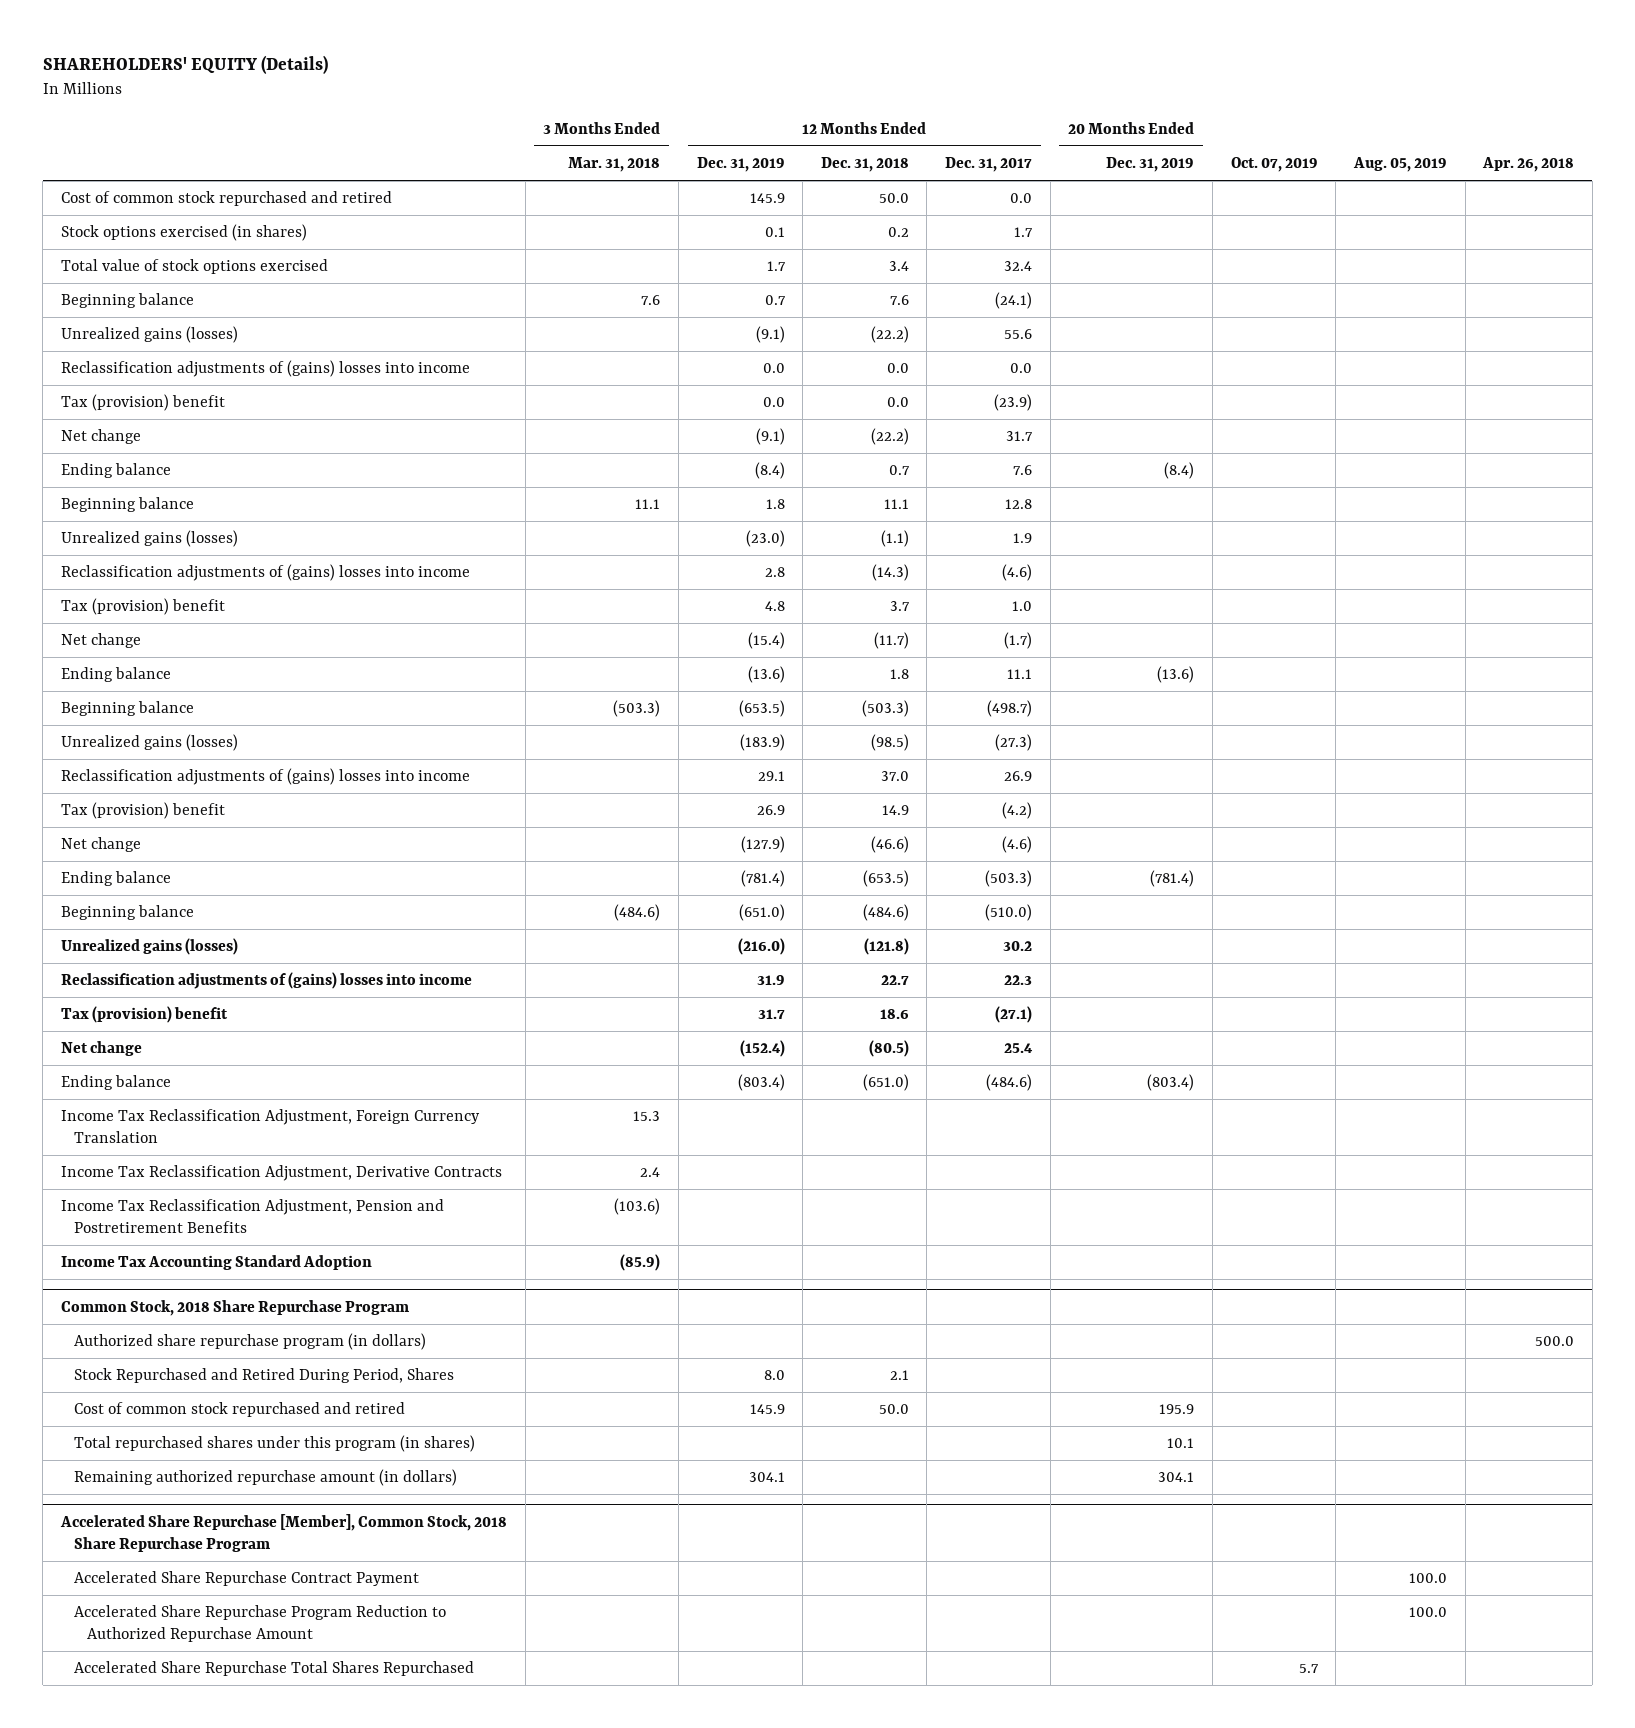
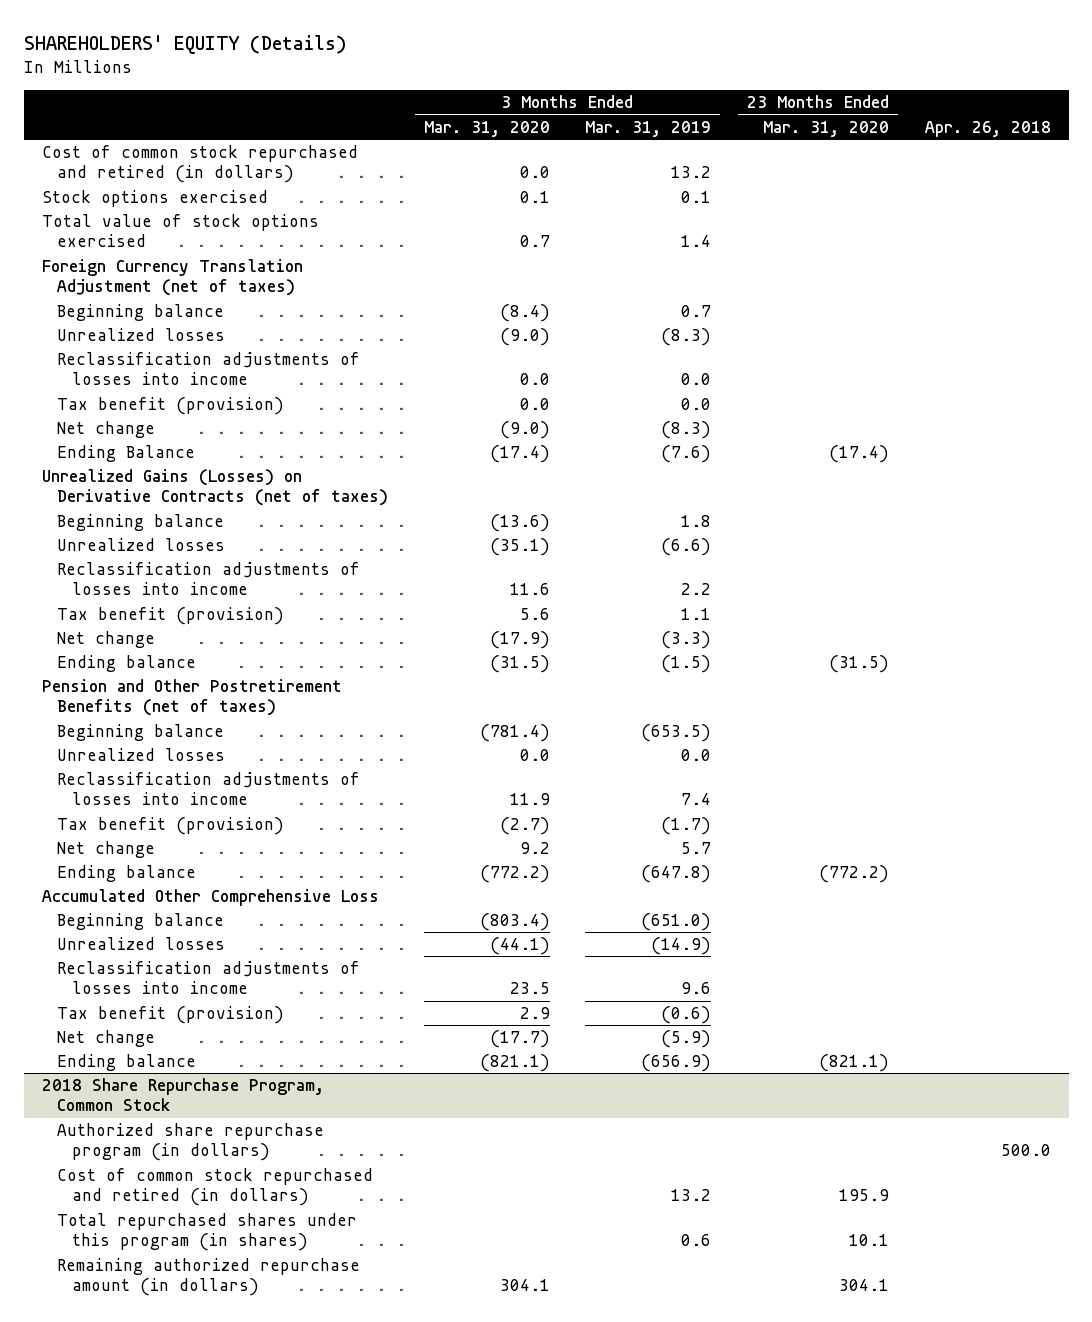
- | 3 Months Ended Mar. 31, 2018 | 12 Months Ended Dec. 31, 2019 | 12 Months Ended Dec. 31, 2018 | 12 Months Ended Dec. 31, 2017 | 20 Months Ended Dec. 31, 2019 | Oct. 07, 2019 | Aug. 05, 2019 | Apr. 26, 2018
+ | 3 Months Ended Mar. 31, 2020 | 3 Months Ended Mar. 31, 2019 | 23 Months Ended Mar. 31, 2020 | Apr. 26, 2018
- Cost of common stock repurchased and retired | | 145.9 | 50.0 | 0.0 | | | |
- Stock options exercised (in shares) | | 0.1 | 0.2 | 1.7 | | | |
+ Cost of common stock repurchased and retired (in dollars) | 0.0 | 13.2 | |
+ Stock options exercised | 0.1 | 0.1 | |
+ Foreign Currency Translation Adjustment (net of taxes)
- Unrealized gains (losses) | | (9.1) | (22.2) | 55.6 | | | |
- Reclassification adjustments of (gains) losses into income | | 0.0 | 0.0 | 0.0 | | | |
- Tax (provision) benefit | | 0.0 | 0.0 | (23.9) | | | |
+ Unrealized losses | (9.0) | (8.3) | |
+ Reclassification adjustments of losses into income | 0.0 | 0.0 | |
+ Tax benefit (provision) | 0.0 | 0.0 | |
- Ending balance | | (8.4) | 0.7 | 7.6 | (8.4) | | |
+ Ending Balance | (17.4) | (7.6) | (17.4) |
+ Unrealized Gains (Losses) on Derivative Contracts (net of taxes)
- Unrealized gains (losses) | | (23.0) | (1.1) | 1.9 | | | |
- Reclassification adjustments of (gains) losses into income | | 2.8 | (14.3) | (4.6) | | | |
- Tax (provision) benefit | | 4.8 | 3.7 | 1.0 | | | |
+ Unrealized losses | (35.1) | (6.6) | |
+ Reclassification adjustments of losses into income | 11.6 | 2.2 | |
+ Tax benefit (provision) | 5.6 | 1.1 | |
+ Pension and Other Postretirement Benefits (net of taxes)
- Unrealized gains (losses) | | (183.9) | (98.5) | (27.3) | | | |
- Reclassification adjustments of (gains) losses into income | | 29.1 | 37.0 | 26.9 | | | |
- Tax (provision) benefit | | 26.9 | 14.9 | (4.2) | | | |
+ Unrealized losses | 0.0 | 0.0 | |
+ Reclassification adjustments of losses into income | 11.9 | 7.4 | |
+ Tax benefit (provision) | (2.7) | (1.7) | |
+ Accumulated Other Comprehensive Loss
- Unrealized gains (losses) | | (216.0) | (121.8) | 30.2 | | | |
- Reclassification adjustments of (gains) losses into income | | 31.9 | 22.7 | 22.3 | | | |
- Tax (provision) benefit | | 31.7 | 18.6 | (27.1) | | | |
+ Unrealized losses | (44.1) | (14.9) | |
+ Reclassification adjustments of losses into income | 23.5 | 9.6 | |
+ Tax benefit (provision) | 2.9 | (0.6) | |
- Income Tax Reclassification Adjustment, Foreign Currency Translation | 15.3 | | | | | | |
- Income Tax Reclassification Adjustment, Derivative Contracts | 2.4 | | | | | | |
- Income Tax Reclassification Adjustment, Pension and Postretirement Benefits | (103.6) | | | | | | |
- Income Tax Accounting Standard Adoption | (85.9) | | | | | | |
- Common Stock, 2018 Share Repurchase Program
+ 2018 Share Repurchase Program, Common Stock
- Stock Repurchased and Retired During Period, Shares | | 8.0 | 2.1 | | | | |
- Cost of common stock repurchased and retired | | 145.9 | 50.0 | | 195.9 | | |
+ Cost of common stock repurchased and retired (in dollars) | | 13.2 | 195.9 |
- Accelerated Share Repurchase [Member], Common Stock, 2018 Share Repurchase Program
- Accelerated Share Repurchase Contract Payment | | | | | | | 100.0 |
- Accelerated Share Repurchase Program Reduction to Authorized Repurchase Amount | | | | | | | 100.0 |
- Accelerated Share Repurchase Total Shares Repurchased | | | | | | 5.7 | |

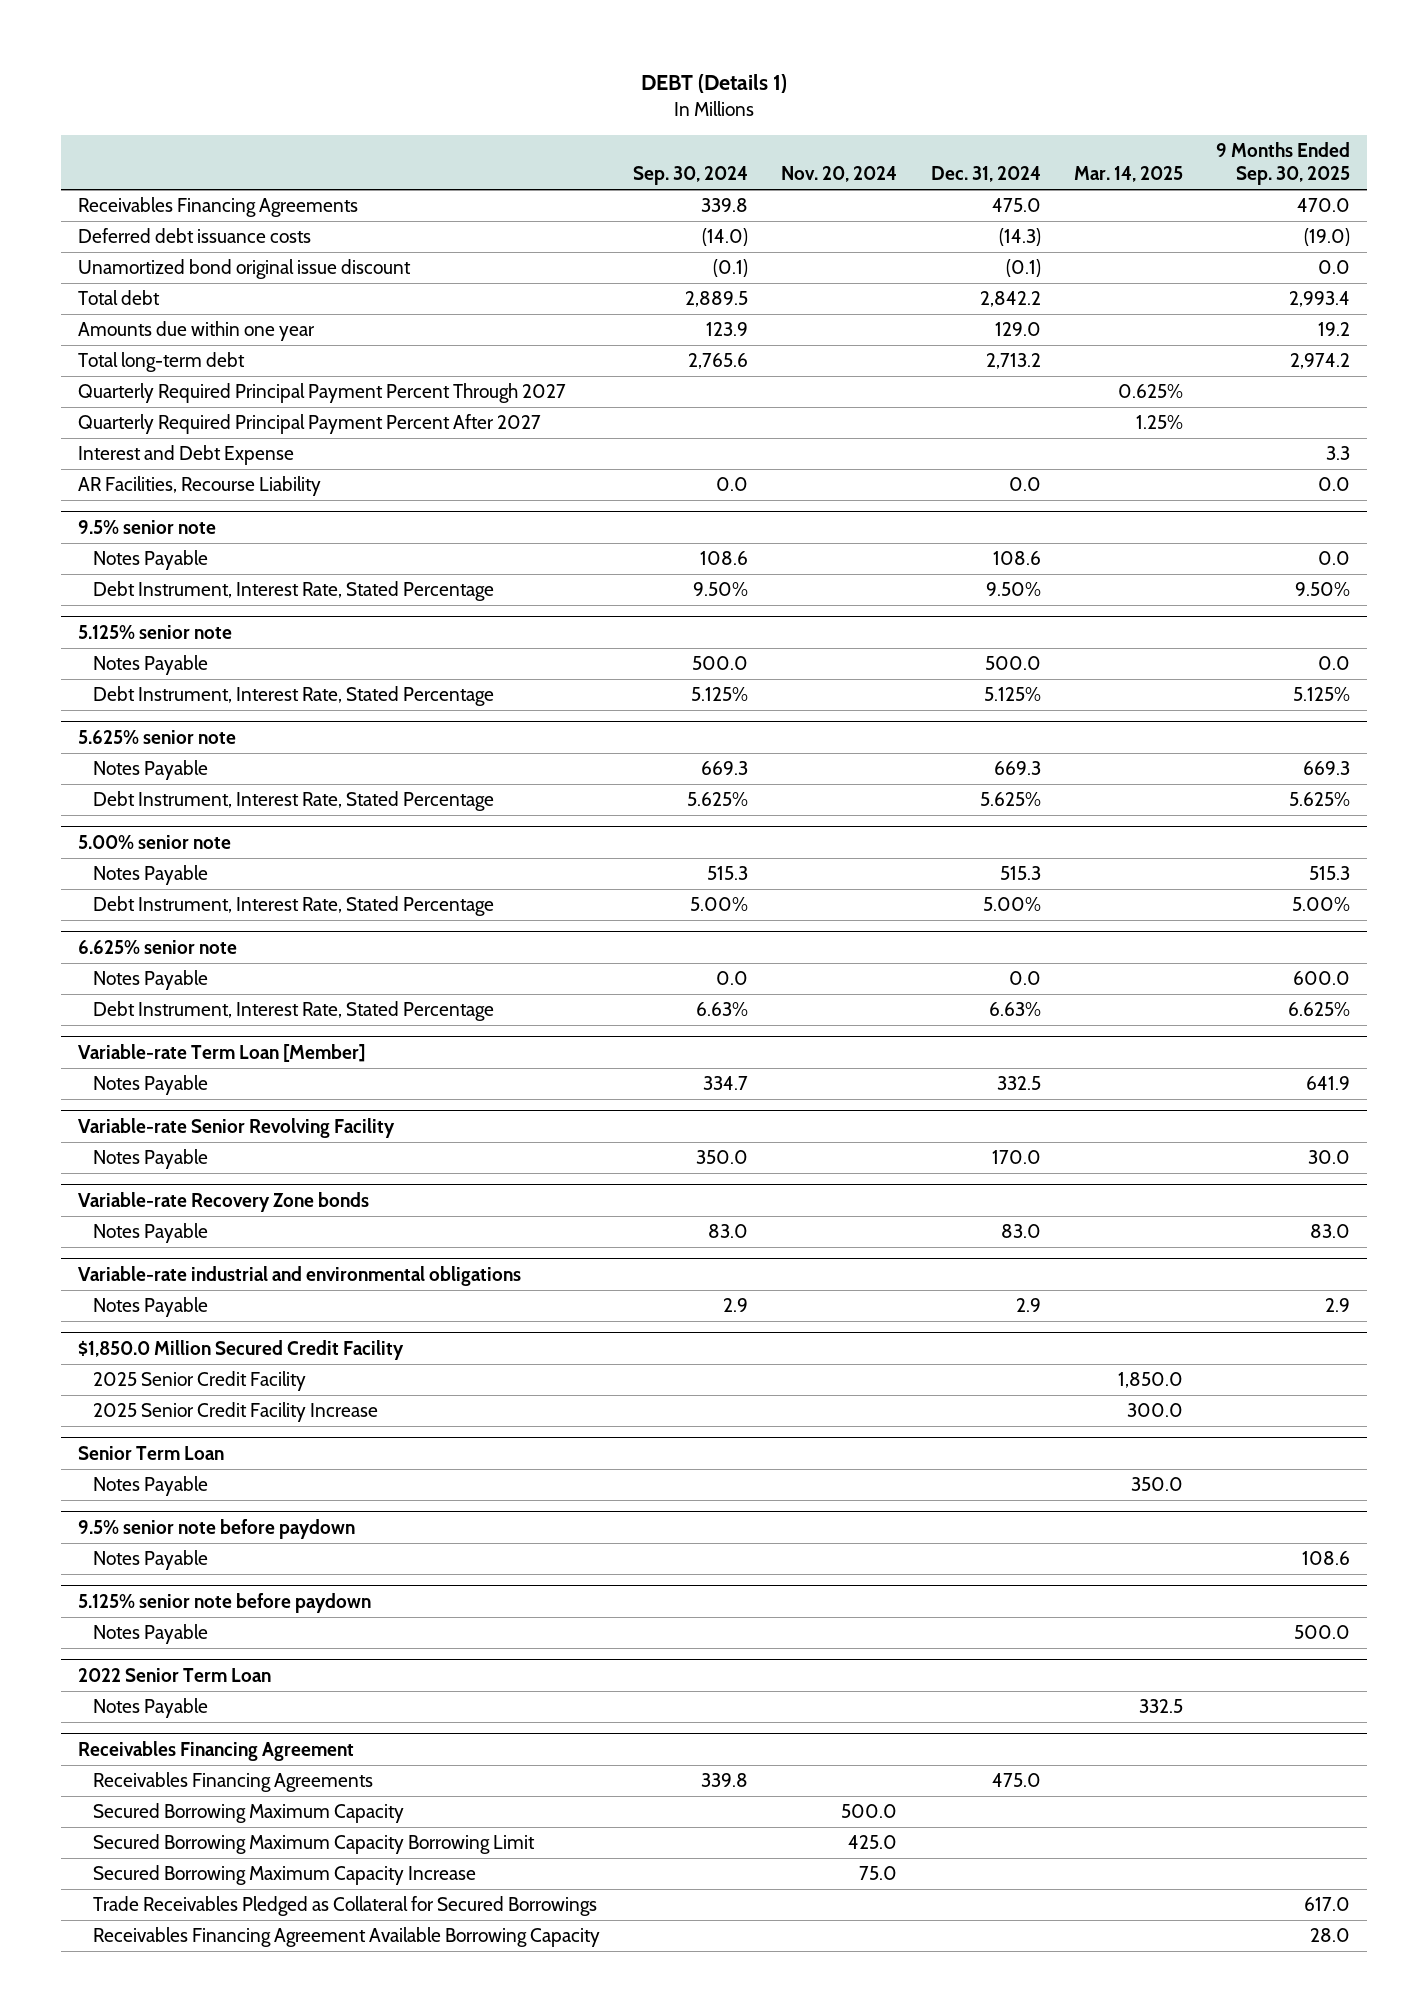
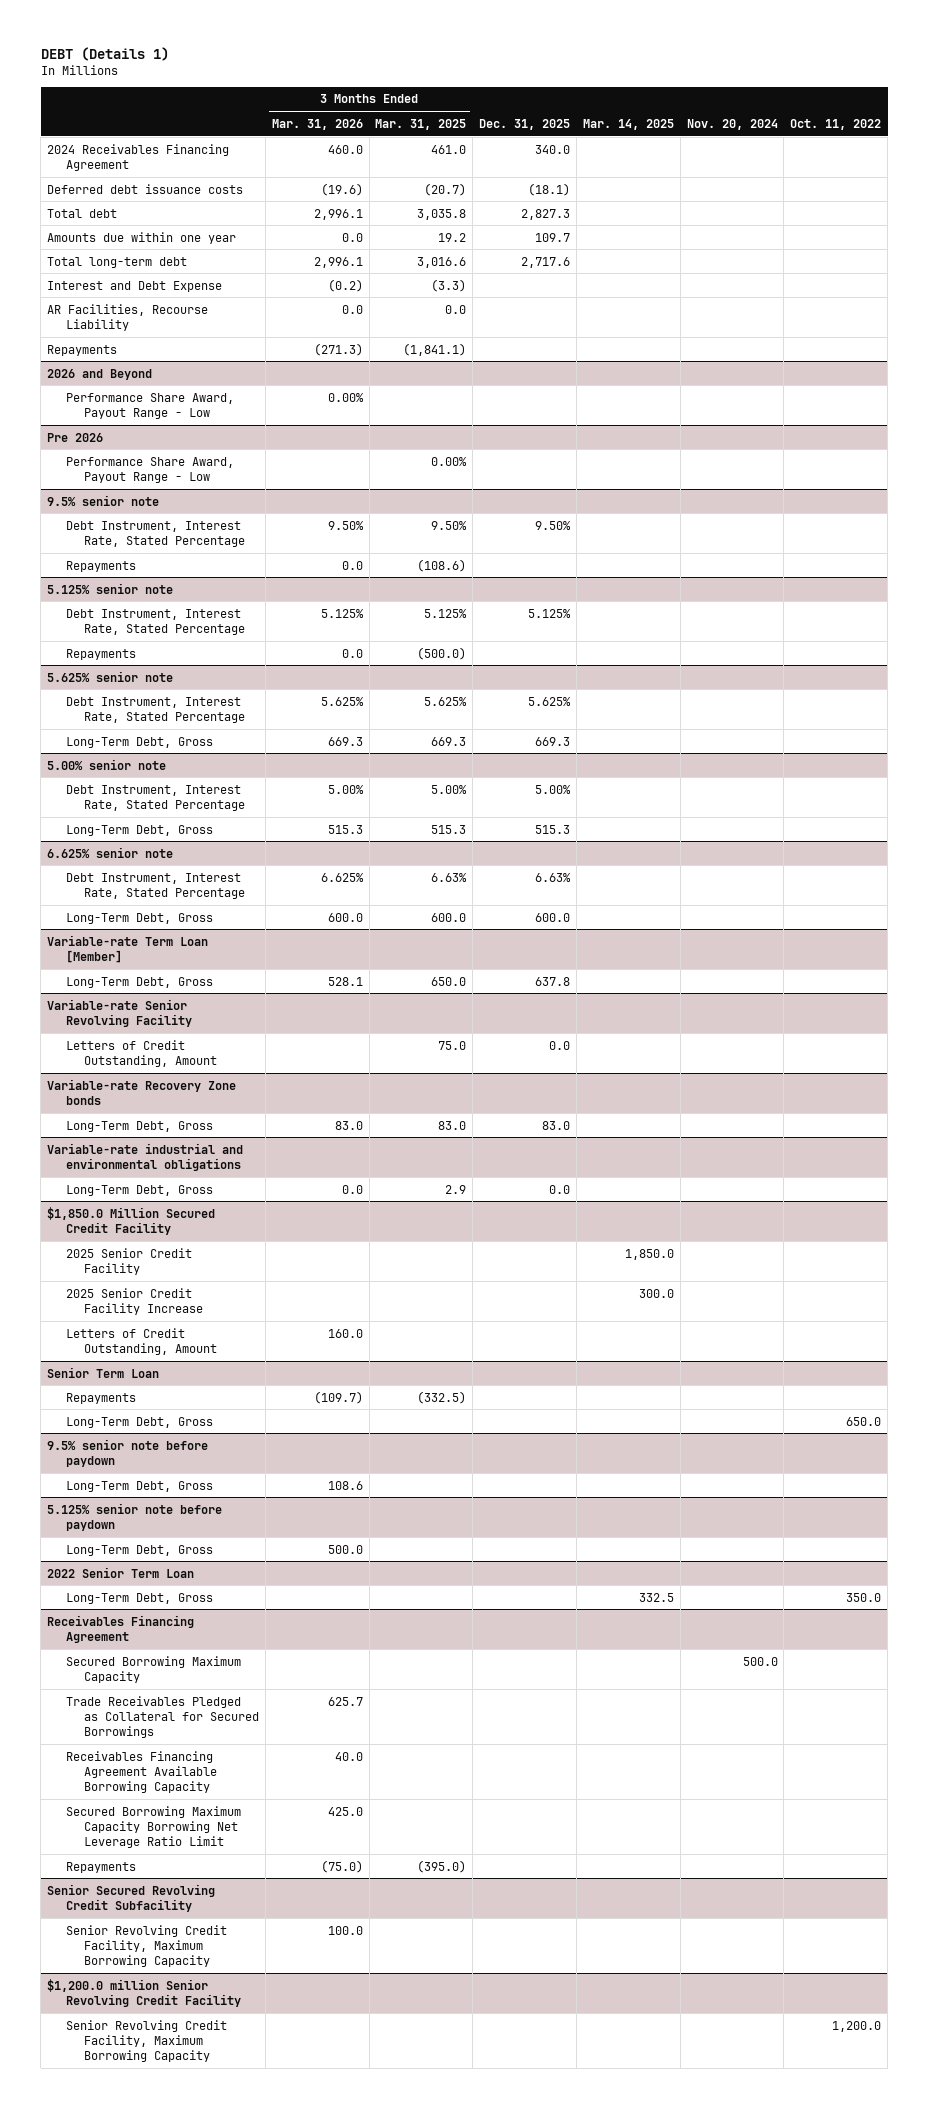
- | Sep. 30, 2024 | Nov. 20, 2024 | Dec. 31, 2024 | Mar. 14, 2025 | 9 Months Ended Sep. 30, 2025
+ | 3 Months Ended Mar. 31, 2026 | 3 Months Ended Mar. 31, 2025 | Dec. 31, 2025 | Mar. 14, 2025 | Nov. 20, 2024 | Oct. 11, 2022
- Receivables Financing Agreements | 339.8 | | 475.0 | | 470.0
+ 2024 Receivables Financing Agreement | 460.0 | 461.0 | 340.0 | | |
- Unamortized bond original issue discount | (0.1) | | (0.1) | | 0.0
- Quarterly Required Principal Payment Percent Through 2027 | | | | 0.625% |
- Quarterly Required Principal Payment Percent After 2027 | | | | 1.25% |
+ Repayments | (271.3) | (1,841.1) | | | |
+ 2026 and Beyond
+ Performance Share Award, Payout Range - Low | 0.00% | | | | |
+ Pre 2026
+ Performance Share Award, Payout Range - Low | | 0.00% | | | |
@ 9.5% senior note
- Notes Payable | 108.6 | | 108.6 | | 0.0
+ Repayments | 0.0 | (108.6) | | | |
@ 5.125% senior note
- Notes Payable | 500.0 | | 500.0 | | 0.0
+ Repayments | 0.0 | (500.0) | | | |
@ 5.625% senior note
- Notes Payable | 669.3 | | 669.3 | | 669.3
+ Long-Term Debt, Gross | 669.3 | 669.3 | 669.3 | | |
@ 5.00% senior note
- Notes Payable | 515.3 | | 515.3 | | 515.3
+ Long-Term Debt, Gross | 515.3 | 515.3 | 515.3 | | |
@ 6.625% senior note
- Notes Payable | 0.0 | | 0.0 | | 600.0
+ Long-Term Debt, Gross | 600.0 | 600.0 | 600.0 | | |
@ Variable-rate Term Loan [Member]
- Notes Payable | 334.7 | | 332.5 | | 641.9
+ Long-Term Debt, Gross | 528.1 | 650.0 | 637.8 | | |
@ Variable-rate Senior Revolving Facility
- Notes Payable | 350.0 | | 170.0 | | 30.0
+ Letters of Credit Outstanding, Amount | | 75.0 | 0.0 | | |
@ Variable-rate Recovery Zone bonds
- Notes Payable | 83.0 | | 83.0 | | 83.0
+ Long-Term Debt, Gross | 83.0 | 83.0 | 83.0 | | |
@ Variable-rate industrial and environmental obligations
- Notes Payable | 2.9 | | 2.9 | | 2.9
+ Long-Term Debt, Gross | 0.0 | 2.9 | 0.0 | | |
@ $1,850.0 Million Secured Credit Facility
+ Letters of Credit Outstanding, Amount | 160.0 | | | | |
@ Senior Term Loan
- Notes Payable | | | | 350.0 |
+ Repayments | (109.7) | (332.5) | | | |
+ Long-Term Debt, Gross | | | | | | 650.0
@ 9.5% senior note before paydown
- Notes Payable | | | | | 108.6
+ Long-Term Debt, Gross | 108.6 | | | | |
@ 5.125% senior note before paydown
- Notes Payable | | | | | 500.0
+ Long-Term Debt, Gross | 500.0 | | | | |
@ 2022 Senior Term Loan
- Notes Payable | | | | 332.5 |
+ Long-Term Debt, Gross | | | | 332.5 | | 350.0
@ Receivables Financing Agreement
- Receivables Financing Agreements | 339.8 | | 475.0 | |
- Secured Borrowing Maximum Capacity Borrowing Limit | | 425.0 | | |
- Secured Borrowing Maximum Capacity Increase | | 75.0 | | |
+ Secured Borrowing Maximum Capacity Borrowing Net Leverage Ratio Limit | 425.0 | | | | |
+ Repayments | (75.0) | (395.0) | | | |
+ Senior Secured Revolving Credit Subfacility
+ Senior Revolving Credit Facility, Maximum Borrowing Capacity | 100.0 | | | | |
+ $1,200.0 million Senior Revolving Credit Facility
+ Senior Revolving Credit Facility, Maximum Borrowing Capacity | | | | | | 1,200.0

